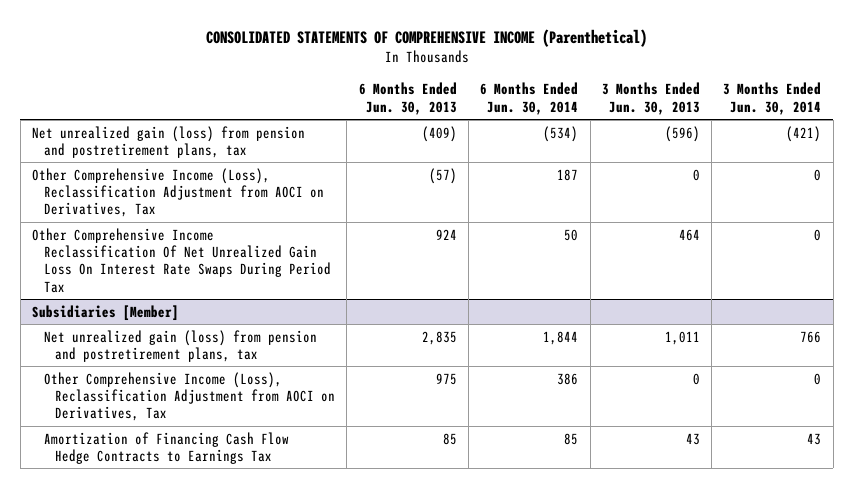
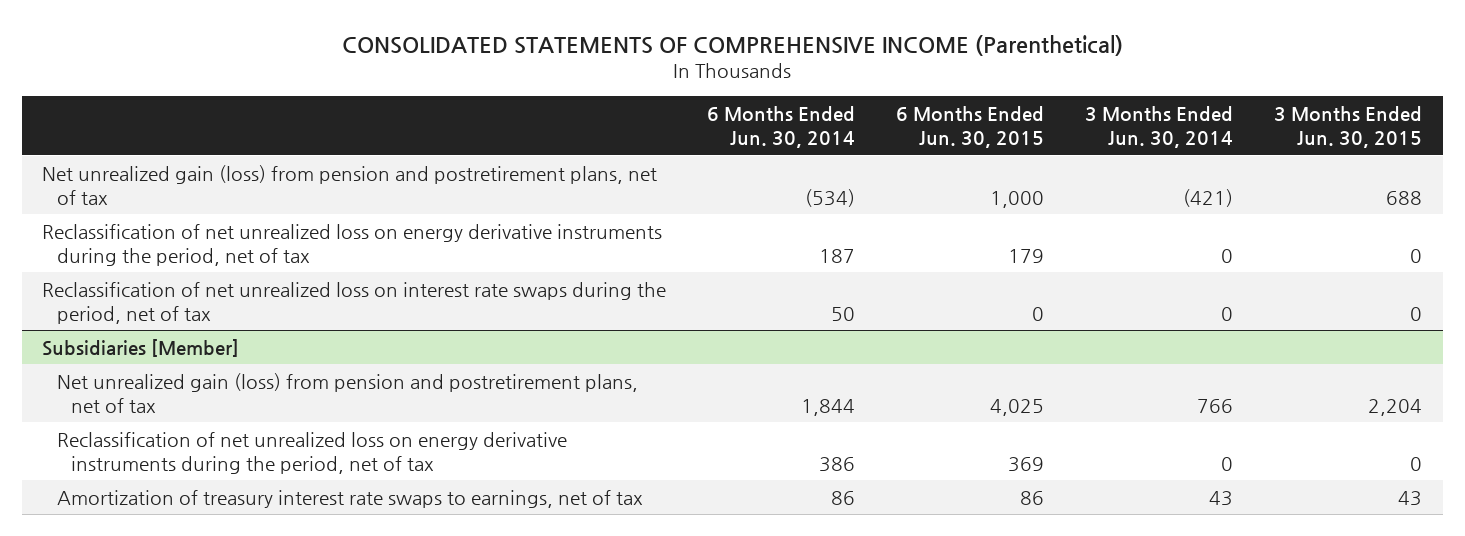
- | 6 Months Ended Jun. 30, 2013 | 6 Months Ended Jun. 30, 2014 | 3 Months Ended Jun. 30, 2013 | 3 Months Ended Jun. 30, 2014
+ | 6 Months Ended Jun. 30, 2014 | 6 Months Ended Jun. 30, 2015 | 3 Months Ended Jun. 30, 2014 | 3 Months Ended Jun. 30, 2015
- Net unrealized gain (loss) from pension and postretirement plans, tax | (409) | (534) | (596) | (421)
- Other Comprehensive Income (Loss), Reclassification Adjustment from AOCI on Derivatives, Tax | (57) | 187 | 0 | 0
- Other Comprehensive Income Reclassification Of Net Unrealized Gain Loss On Interest Rate Swaps During Period Tax | 924 | 50 | 464 | 0
+ Net unrealized gain (loss) from pension and postretirement plans, net of tax | (534) | 1,000 | (421) | 688
+ Reclassification of net unrealized loss on energy derivative instruments during the period, net of tax | 187 | 179 | 0 | 0
+ Reclassification of net unrealized loss on interest rate swaps during the period, net of tax | 50 | 0 | 0 | 0
@ Subsidiaries [Member]
- Net unrealized gain (loss) from pension and postretirement plans, tax | 2,835 | 1,844 | 1,011 | 766
- Other Comprehensive Income (Loss), Reclassification Adjustment from AOCI on Derivatives, Tax | 975 | 386 | 0 | 0
- Amortization of Financing Cash Flow Hedge Contracts to Earnings Tax | 85 | 85 | 43 | 43
+ Net unrealized gain (loss) from pension and postretirement plans, net of tax | 1,844 | 4,025 | 766 | 2,204
+ Reclassification of net unrealized loss on energy derivative instruments during the period, net of tax | 386 | 369 | 0 | 0
+ Amortization of treasury interest rate swaps to earnings, net of tax | 86 | 86 | 43 | 43

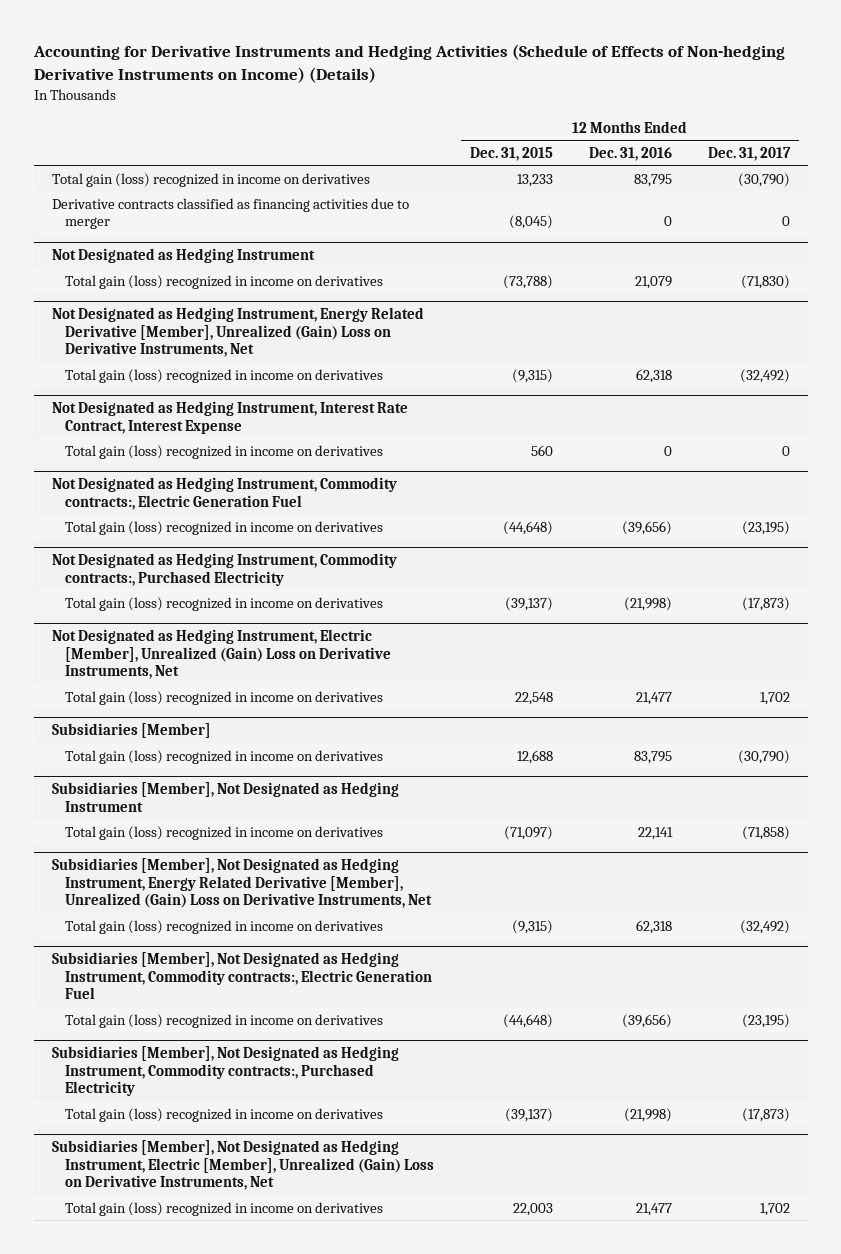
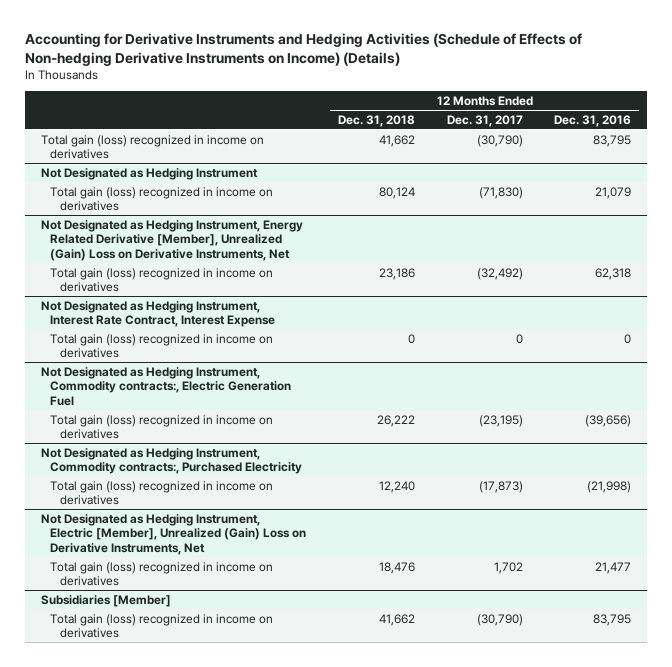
- | 12 Months Ended Dec. 31, 2015 | 12 Months Ended Dec. 31, 2016 | 12 Months Ended Dec. 31, 2017
+ | 12 Months Ended Dec. 31, 2018 | 12 Months Ended Dec. 31, 2017 | 12 Months Ended Dec. 31, 2016
- Derivative contracts classified as financing activities due to merger | (8,045) | 0 | 0
- Subsidiaries [Member], Not Designated as Hedging Instrument
- Total gain (loss) recognized in income on derivatives | (71,097) | 22,141 | (71,858)
- Subsidiaries [Member], Not Designated as Hedging Instrument, Energy Related Derivative [Member], Unrealized (Gain) Loss on Derivative Instruments, Net
- Total gain (loss) recognized in income on derivatives | (9,315) | 62,318 | (32,492)
- Subsidiaries [Member], Not Designated as Hedging Instrument, Commodity contracts:, Electric Generation Fuel
- Total gain (loss) recognized in income on derivatives | (44,648) | (39,656) | (23,195)
- Subsidiaries [Member], Not Designated as Hedging Instrument, Commodity contracts:, Purchased Electricity
- Total gain (loss) recognized in income on derivatives | (39,137) | (21,998) | (17,873)
- Subsidiaries [Member], Not Designated as Hedging Instrument, Electric [Member], Unrealized (Gain) Loss on Derivative Instruments, Net
- Total gain (loss) recognized in income on derivatives | 22,003 | 21,477 | 1,702

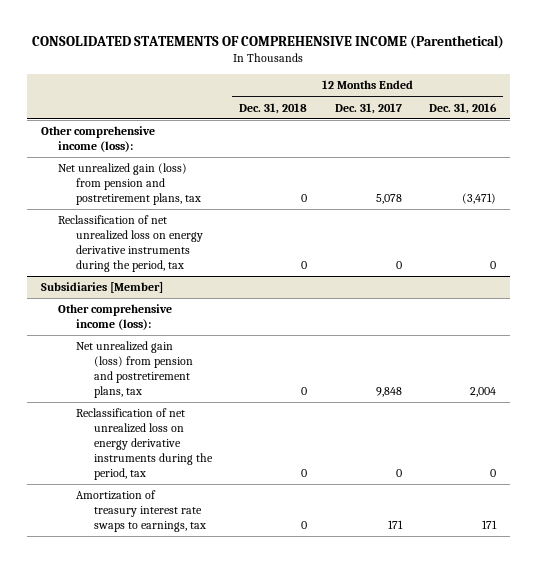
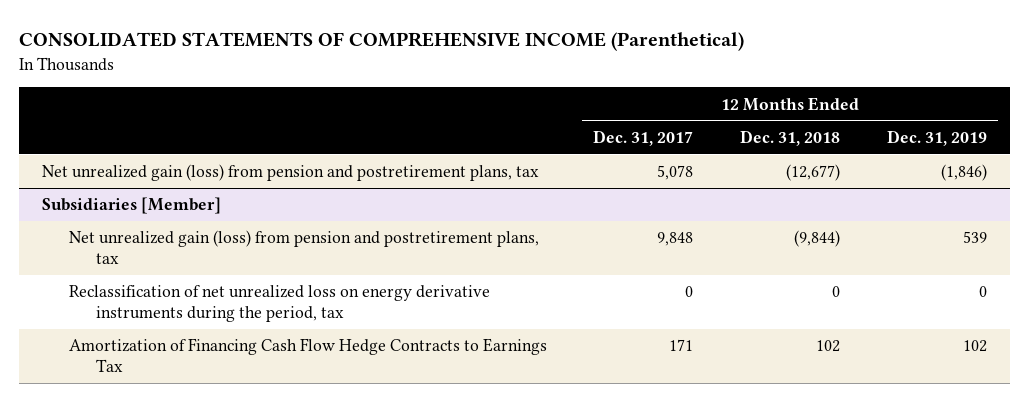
- | 12 Months Ended Dec. 31, 2018 | 12 Months Ended Dec. 31, 2017 | 12 Months Ended Dec. 31, 2016
+ | 12 Months Ended Dec. 31, 2017 | 12 Months Ended Dec. 31, 2018 | 12 Months Ended Dec. 31, 2019
- Other comprehensive income (loss):
- Net unrealized gain (loss) from pension and postretirement plans, tax | 0 | 5,078 | (3,471)
- Reclassification of net unrealized loss on energy derivative instruments during the period, tax | 0 | 0 | 0
+ Net unrealized gain (loss) from pension and postretirement plans, tax | 5,078 | (12,677) | (1,846)
@ Subsidiaries [Member]
- Other comprehensive income (loss):
- Net unrealized gain (loss) from pension and postretirement plans, tax | 0 | 9,848 | 2,004
+ Net unrealized gain (loss) from pension and postretirement plans, tax | 9,848 | (9,844) | 539
- Amortization of treasury interest rate swaps to earnings, tax | 0 | 171 | 171
+ Amortization of Financing Cash Flow Hedge Contracts to Earnings Tax | 171 | 102 | 102

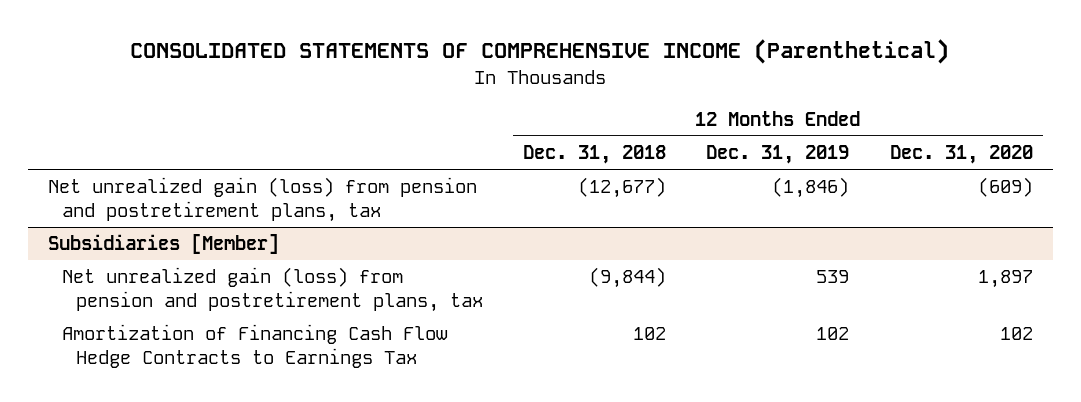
- | 12 Months Ended Dec. 31, 2017 | 12 Months Ended Dec. 31, 2018 | 12 Months Ended Dec. 31, 2019
+ | 12 Months Ended Dec. 31, 2018 | 12 Months Ended Dec. 31, 2019 | 12 Months Ended Dec. 31, 2020
@ Subsidiaries [Member]
- Reclassification of net unrealized loss on energy derivative instruments during the period, tax | 0 | 0 | 0

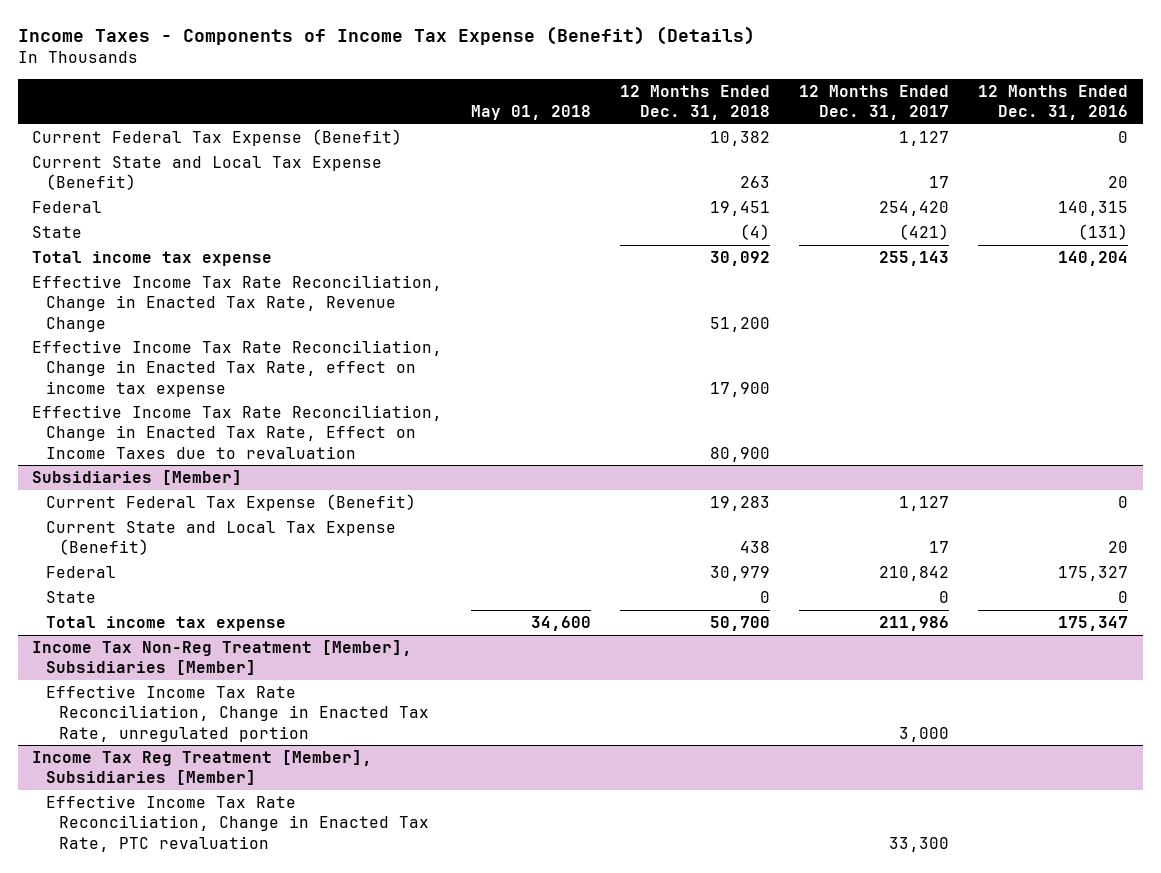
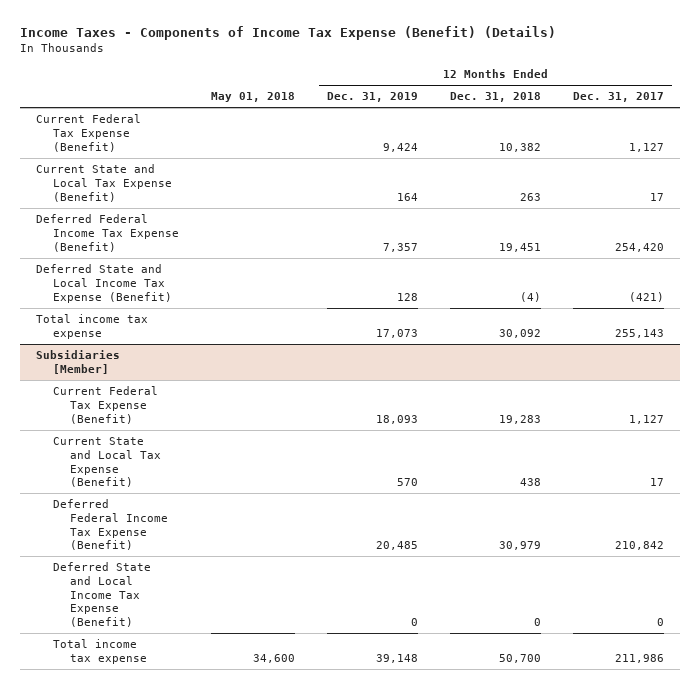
- | May 01, 2018 | 12 Months Ended Dec. 31, 2018 | 12 Months Ended Dec. 31, 2017 | 12 Months Ended Dec. 31, 2016
+ | May 01, 2018 | 12 Months Ended Dec. 31, 2019 | 12 Months Ended Dec. 31, 2018 | 12 Months Ended Dec. 31, 2017
- Federal | | 19,451 | 254,420 | 140,315
- State | | (4) | (421) | (131)
+ Deferred Federal Income Tax Expense (Benefit) | | 7,357 | 19,451 | 254,420
+ Deferred State and Local Income Tax Expense (Benefit) | | 128 | (4) | (421)
- Effective Income Tax Rate Reconciliation, Change in Enacted Tax Rate, Revenue Change | | 51,200 | |
- Effective Income Tax Rate Reconciliation, Change in Enacted Tax Rate, effect on income tax expense | | 17,900 | |
- Effective Income Tax Rate Reconciliation, Change in Enacted Tax Rate, Effect on Income Taxes due to revaluation | | 80,900 | |
@ Subsidiaries [Member]
- Federal | | 30,979 | 210,842 | 175,327
- State | | 0 | 0 | 0
+ Deferred Federal Income Tax Expense (Benefit) | | 20,485 | 30,979 | 210,842
+ Deferred State and Local Income Tax Expense (Benefit) | | 0 | 0 | 0
- Income Tax Non-Reg Treatment [Member], Subsidiaries [Member]
- Effective Income Tax Rate Reconciliation, Change in Enacted Tax Rate, unregulated portion | | | 3,000 |
- Income Tax Reg Treatment [Member], Subsidiaries [Member]
- Effective Income Tax Rate Reconciliation, Change in Enacted Tax Rate, PTC revaluation | | | 33,300 |

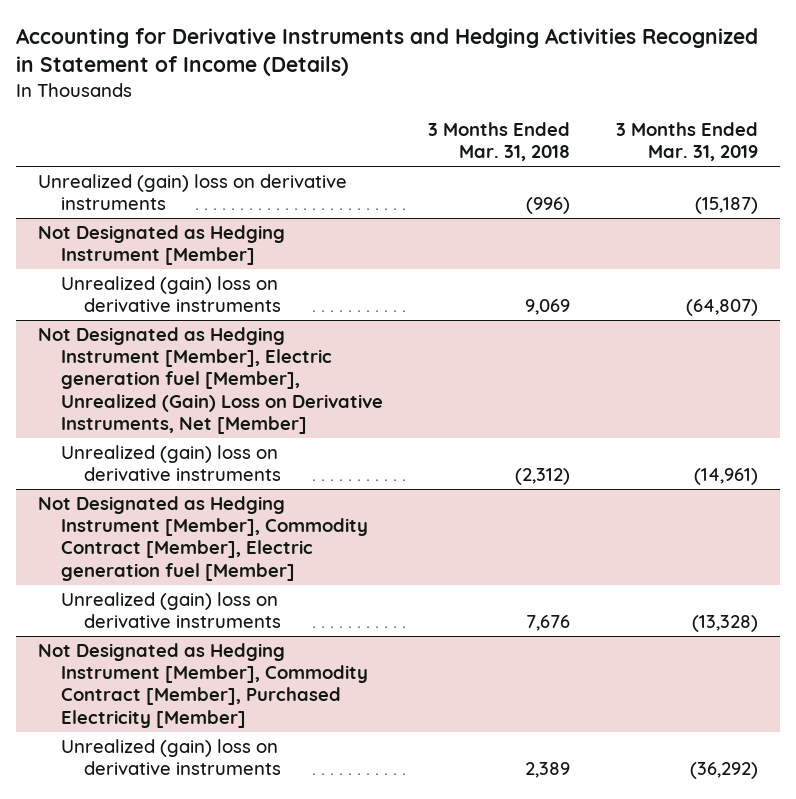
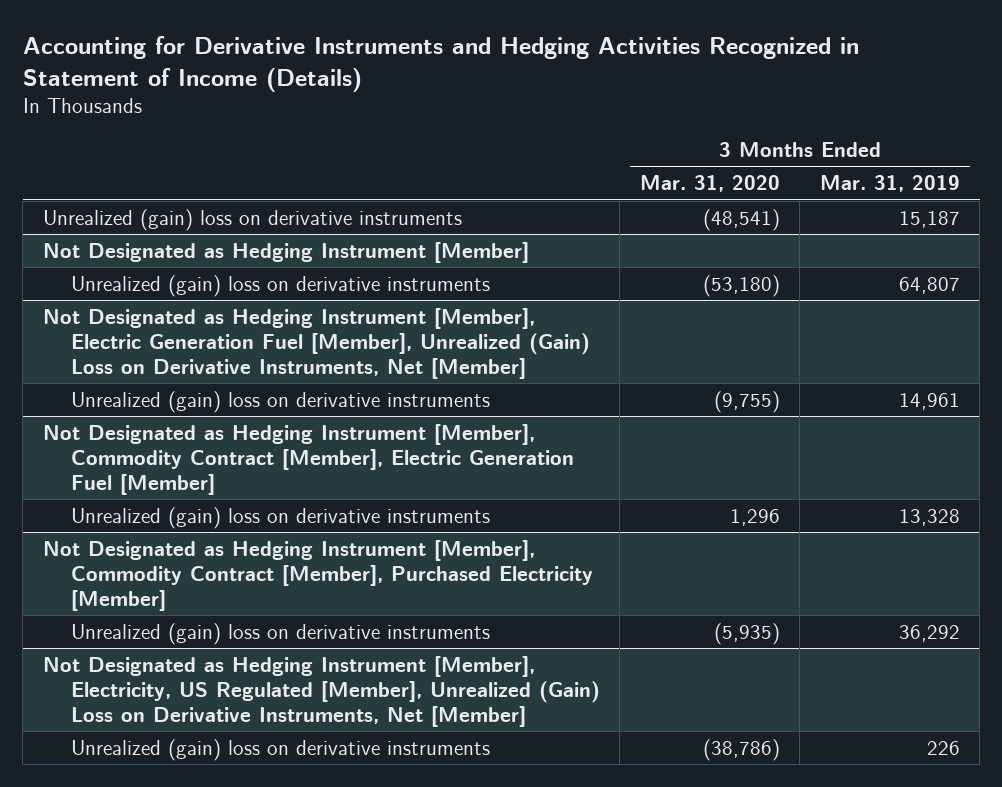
- | 3 Months Ended Mar. 31, 2018 | 3 Months Ended Mar. 31, 2019
+ | 3 Months Ended Mar. 31, 2020 | 3 Months Ended Mar. 31, 2019
- Unrealized (gain) loss on derivative instruments | (996) | (15,187)
+ Unrealized (gain) loss on derivative instruments | (48,541) | 15,187
@ Not Designated as Hedging Instrument [Member]
- Unrealized (gain) loss on derivative instruments | 9,069 | (64,807)
- Not Designated as Hedging Instrument [Member], Electric generation fuel [Member], Unrealized (Gain) Loss on Derivative Instruments, Net [Member]
- Unrealized (gain) loss on derivative instruments | (2,312) | (14,961)
- Not Designated as Hedging Instrument [Member], Commodity Contract [Member], Electric generation fuel [Member]
- Unrealized (gain) loss on derivative instruments | 7,676 | (13,328)
@ Not Designated as Hedging Instrument [Member]
+ Unrealized (gain) loss on derivative instruments | (53,180) | 64,807
+ Not Designated as Hedging Instrument [Member], Electric Generation Fuel [Member], Unrealized (Gain) Loss on Derivative Instruments, Net [Member]
+ Unrealized (gain) loss on derivative instruments | (9,755) | 14,961
+ Not Designated as Hedging Instrument [Member], Commodity Contract [Member], Electric Generation Fuel [Member]
+ Unrealized (gain) loss on derivative instruments | 1,296 | 13,328
@ Not Designated as Hedging Instrument [Member], Commodity Contract [Member], Purchased Electricity [Member]
- Unrealized (gain) loss on derivative instruments | 2,389 | (36,292)
+ Unrealized (gain) loss on derivative instruments | (5,935) | 36,292
+ Not Designated as Hedging Instrument [Member], Electricity, US Regulated [Member], Unrealized (Gain) Loss on Derivative Instruments, Net [Member]
+ Unrealized (gain) loss on derivative instruments | (38,786) | 226

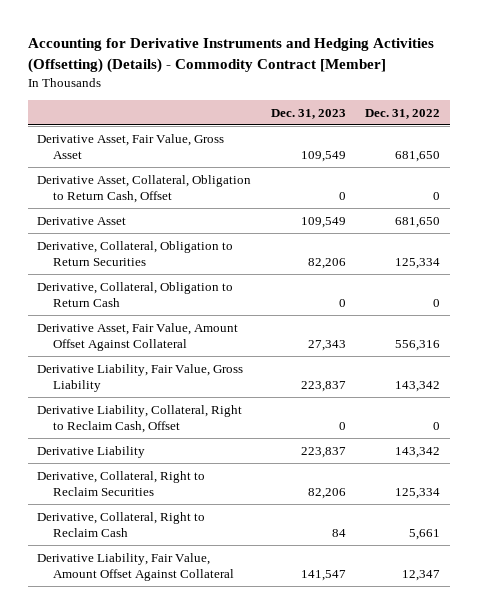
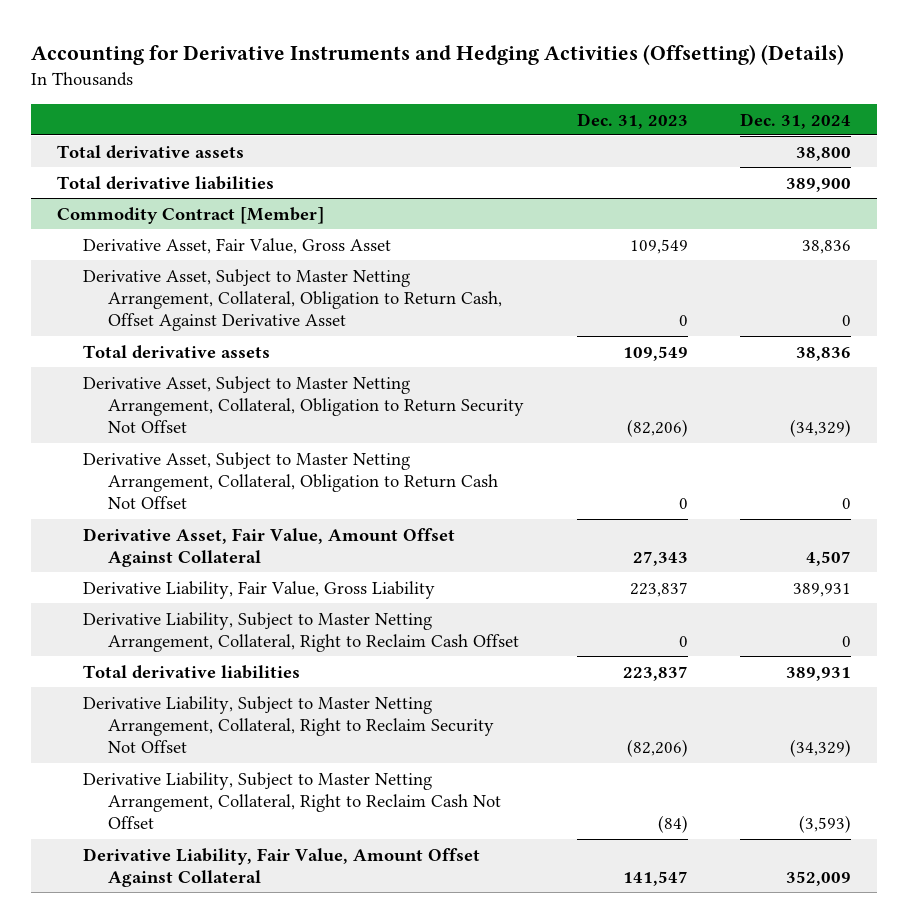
- Accounting for Derivative Instruments and Hedging Activities (Offsetting) (Details) - Commodity Contract [Member]
+ Accounting for Derivative Instruments and Hedging Activities (Offsetting) (Details)
- | Dec. 31, 2023 | Dec. 31, 2022
+ | Dec. 31, 2023 | Dec. 31, 2024
+ Total derivative assets | | 38,800
+ Total derivative liabilities | | 389,900
+ Commodity Contract [Member]
- Derivative Asset, Collateral, Obligation to Return Cash, Offset | 0 | 0
- Derivative Asset | 109,549 | 681,650
- Derivative, Collateral, Obligation to Return Securities | 82,206 | 125,334
- Derivative, Collateral, Obligation to Return Cash | 0 | 0
+ Derivative Asset, Subject to Master Netting Arrangement, Collateral, Obligation to Return Cash, Offset Against Derivative Asset | 0 | 0
+ Total derivative assets | 109,549 | 38,836
+ Derivative Asset, Subject to Master Netting Arrangement, Collateral, Obligation to Return Security Not Offset | (82,206) | (34,329)
+ Derivative Asset, Subject to Master Netting Arrangement, Collateral, Obligation to Return Cash Not Offset | 0 | 0
- Derivative Liability, Collateral, Right to Reclaim Cash, Offset | 0 | 0
- Derivative Liability | 223,837 | 143,342
- Derivative, Collateral, Right to Reclaim Securities | 82,206 | 125,334
- Derivative, Collateral, Right to Reclaim Cash | 84 | 5,661
+ Derivative Liability, Subject to Master Netting Arrangement, Collateral, Right to Reclaim Cash Offset | 0 | 0
+ Total derivative liabilities | 223,837 | 389,931
+ Derivative Liability, Subject to Master Netting Arrangement, Collateral, Right to Reclaim Security Not Offset | (82,206) | (34,329)
+ Derivative Liability, Subject to Master Netting Arrangement, Collateral, Right to Reclaim Cash Not Offset | (84) | (3,593)

